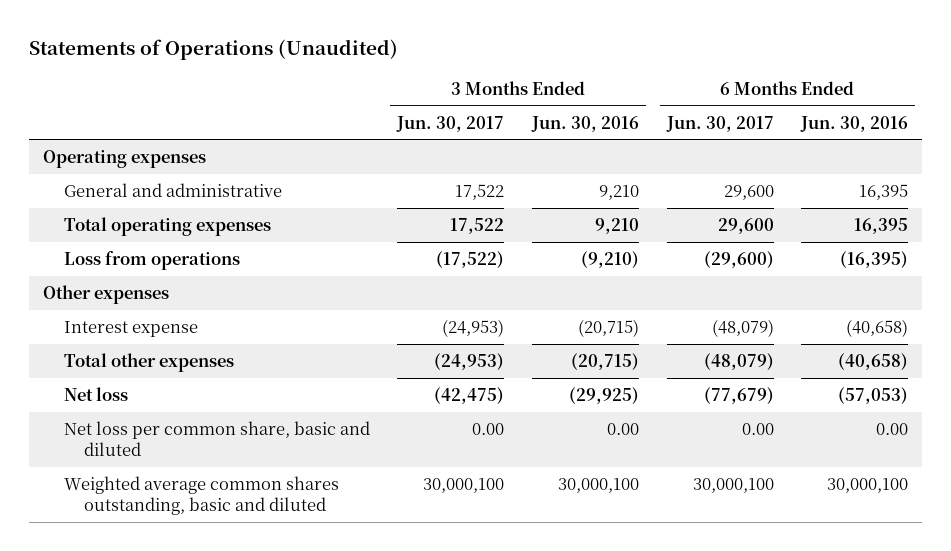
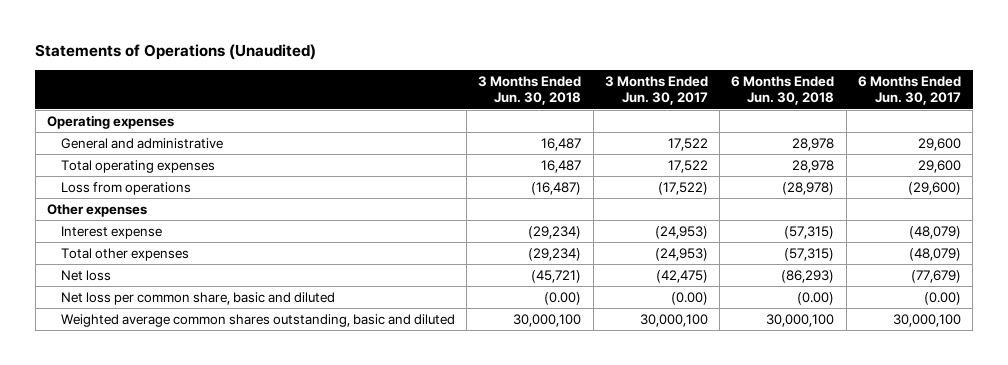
- | 3 Months Ended Jun. 30, 2017 | 3 Months Ended Jun. 30, 2016 | 6 Months Ended Jun. 30, 2017 | 6 Months Ended Jun. 30, 2016
+ | 3 Months Ended Jun. 30, 2018 | 3 Months Ended Jun. 30, 2017 | 6 Months Ended Jun. 30, 2018 | 6 Months Ended Jun. 30, 2017
- Net loss per common share, basic and diluted | 0.00 | 0.00 | 0.00 | 0.00
+ Net loss per common share, basic and diluted | (0.00) | (0.00) | (0.00) | (0.00)

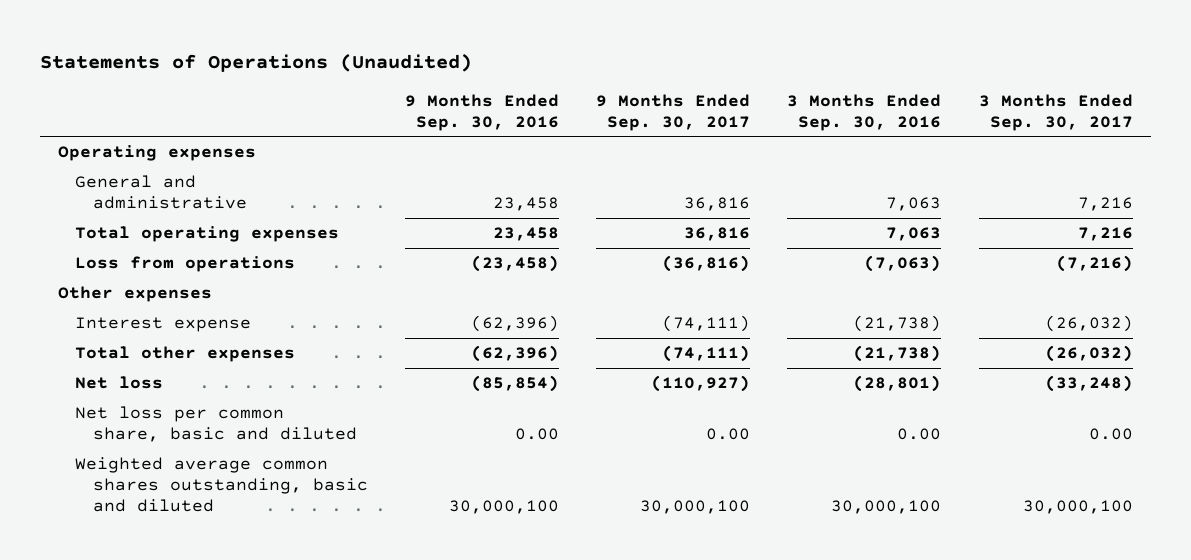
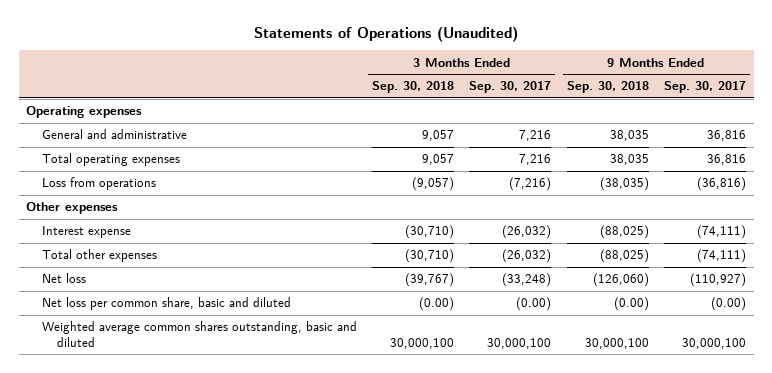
- | 9 Months Ended Sep. 30, 2016 | 9 Months Ended Sep. 30, 2017 | 3 Months Ended Sep. 30, 2016 | 3 Months Ended Sep. 30, 2017
+ | 3 Months Ended Sep. 30, 2018 | 3 Months Ended Sep. 30, 2017 | 9 Months Ended Sep. 30, 2018 | 9 Months Ended Sep. 30, 2017
- Net loss per common share, basic and diluted | 0.00 | 0.00 | 0.00 | 0.00
+ Net loss per common share, basic and diluted | (0.00) | (0.00) | (0.00) | (0.00)

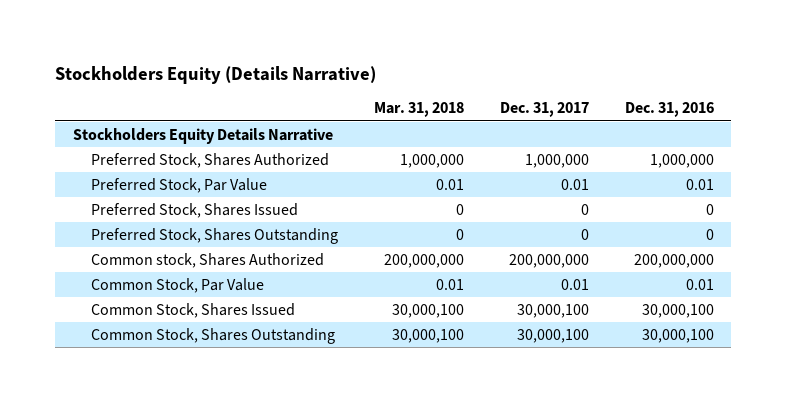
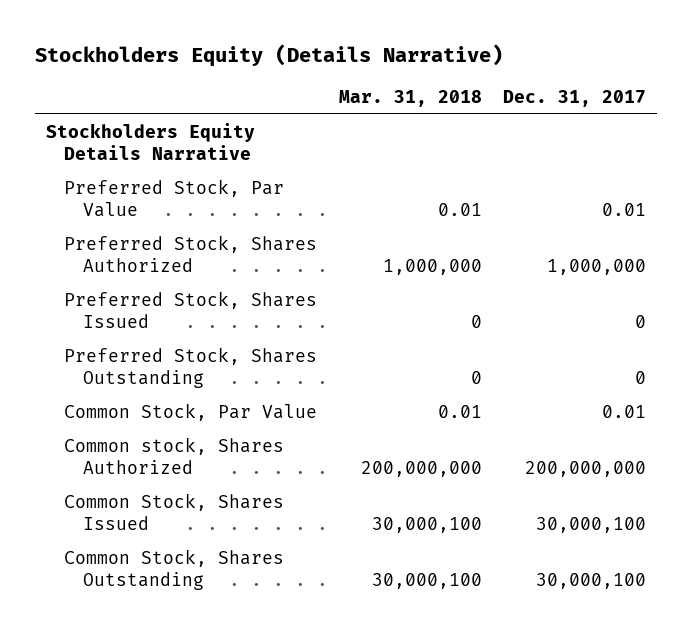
- | Mar. 31, 2018 | Dec. 31, 2017 | Dec. 31, 2016
+ | Mar. 31, 2018 | Dec. 31, 2017
moved down: Preferred Stock, Shares Authorized | 1,000,000 | 1,000,000
moved down: Common stock, Shares Authorized | 200,000,000 | 200,000,000

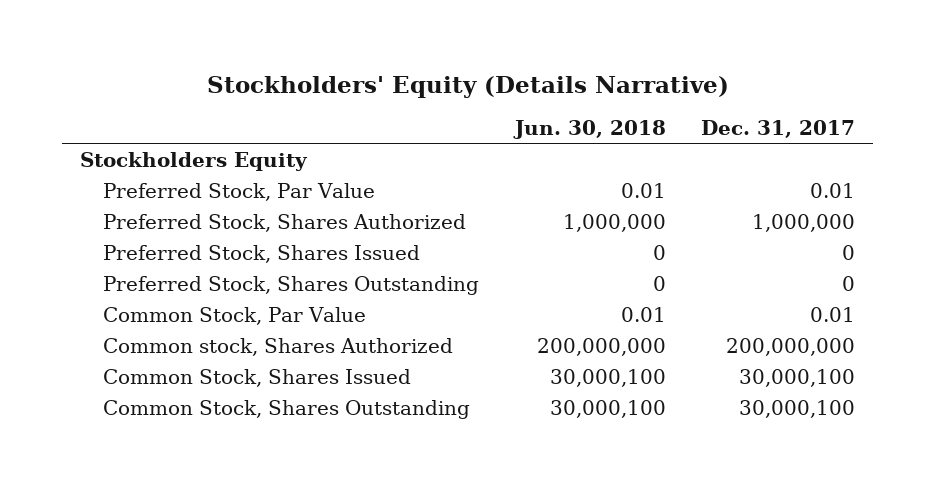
- Stockholders Equity (Details Narrative)
+ Stockholders' Equity (Details Narrative)
- | Mar. 31, 2018 | Dec. 31, 2017
+ | Jun. 30, 2018 | Dec. 31, 2017
- Stockholders Equity Details Narrative
+ Stockholders Equity

